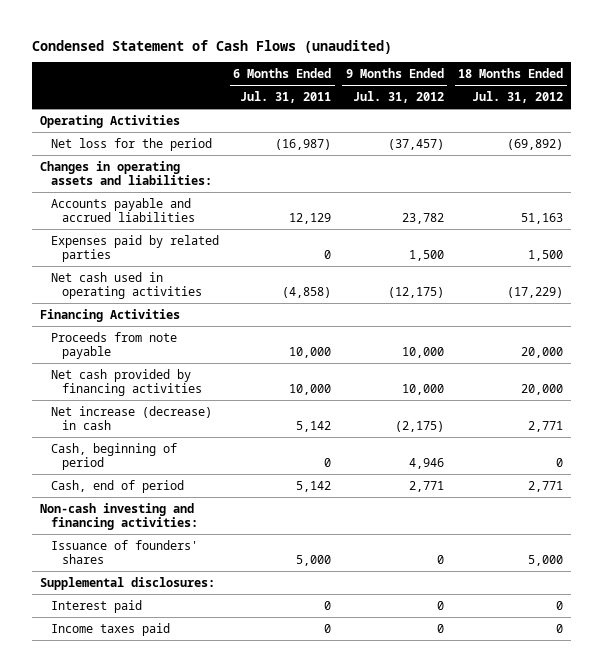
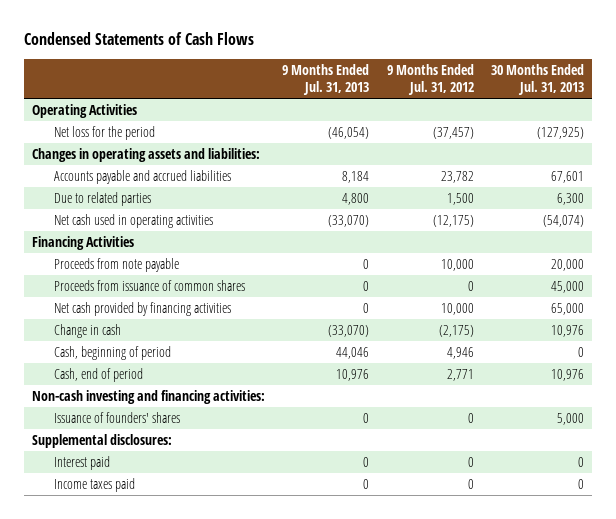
- Condensed Statement of Cash Flows (unaudited)
+ Condensed Statements of Cash Flows
- | 6 Months Ended Jul. 31, 2011 | 9 Months Ended Jul. 31, 2012 | 18 Months Ended Jul. 31, 2012
+ | 9 Months Ended Jul. 31, 2013 | 9 Months Ended Jul. 31, 2012 | 30 Months Ended Jul. 31, 2013
- Expenses paid by related parties | 0 | 1,500 | 1,500
+ Due to related parties | 4,800 | 1,500 | 6,300
+ Proceeds from issuance of common shares | 0 | 0 | 45,000
- Net increase (decrease) in cash | 5,142 | (2,175) | 2,771
+ Change in cash | (33,070) | (2,175) | 10,976

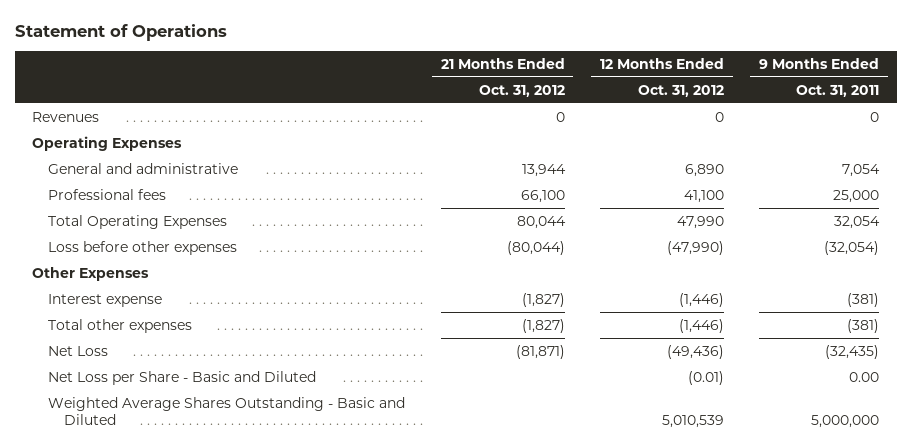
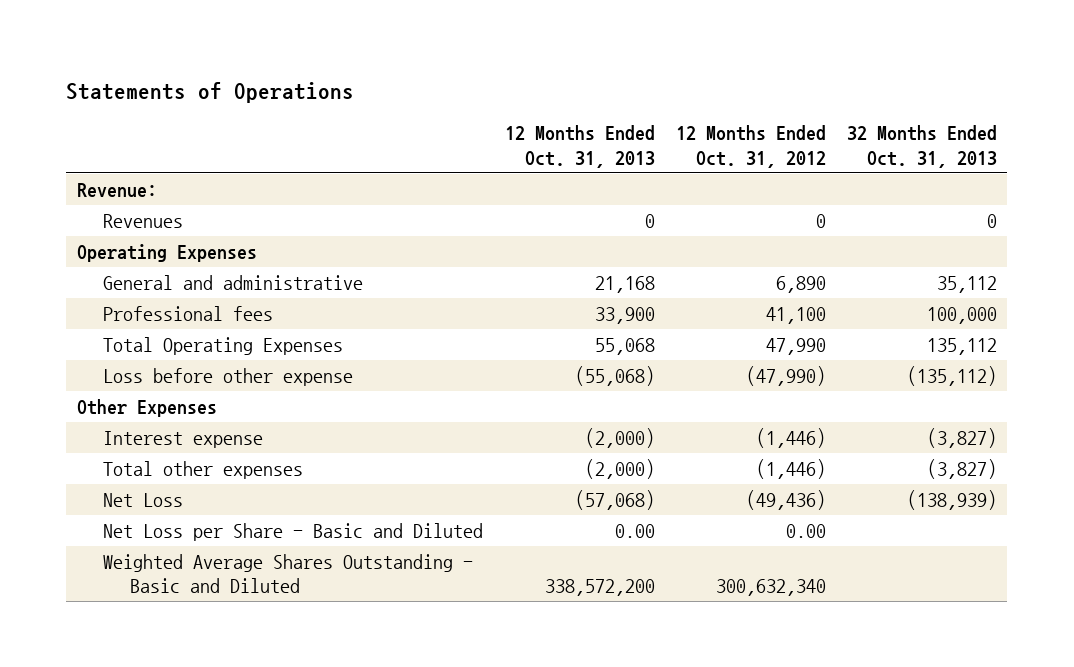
- Statement of Operations
+ Statements of Operations
- | 21 Months Ended Oct. 31, 2012 | 12 Months Ended Oct. 31, 2012 | 9 Months Ended Oct. 31, 2011
+ | 12 Months Ended Oct. 31, 2013 | 12 Months Ended Oct. 31, 2012 | 32 Months Ended Oct. 31, 2013
+ Revenue:
- Loss before other expenses | (80,044) | (47,990) | (32,054)
+ Loss before other expense | (55,068) | (47,990) | (135,112)
- Net Loss per Share - Basic and Diluted | | (0.01) | 0.00
- Weighted Average Shares Outstanding - Basic and Diluted | | 5,010,539 | 5,000,000
+ Net Loss per Share - Basic and Diluted | 0.00 | 0.00 |
+ Weighted Average Shares Outstanding - Basic and Diluted | 338,572,200 | 300,632,340 |

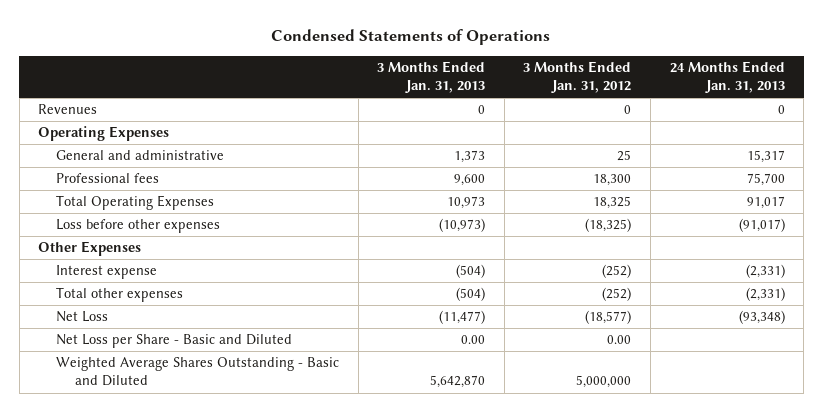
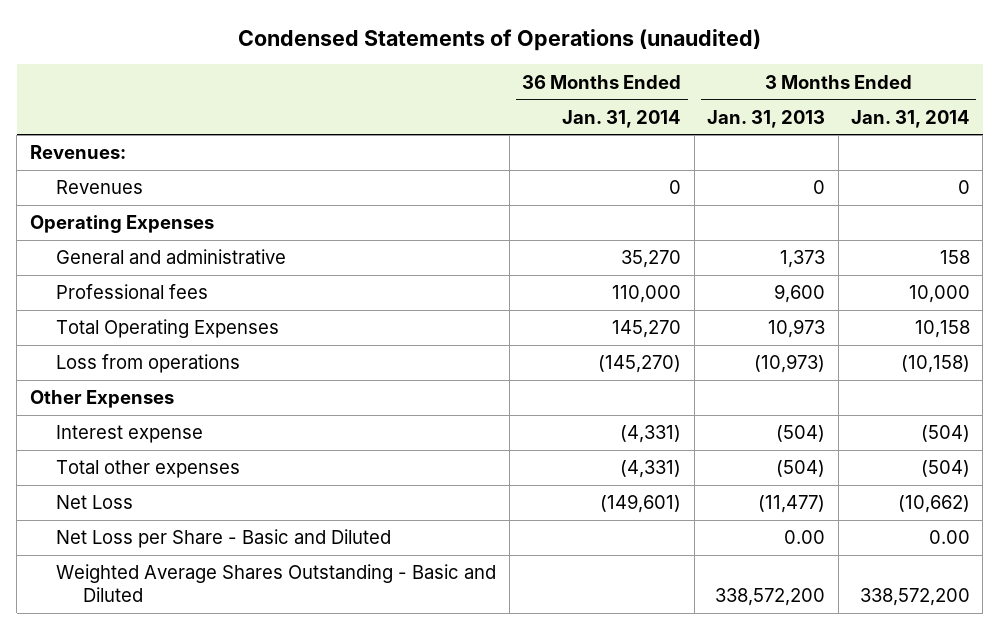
- Condensed Statements of Operations
+ Condensed Statements of Operations (unaudited)
- | 3 Months Ended Jan. 31, 2013 | 3 Months Ended Jan. 31, 2012 | 24 Months Ended Jan. 31, 2013
+ | 36 Months Ended Jan. 31, 2014 | 3 Months Ended Jan. 31, 2013 | 3 Months Ended Jan. 31, 2014
+ Revenues:
- Loss before other expenses | (10,973) | (18,325) | (91,017)
+ Loss from operations | (145,270) | (10,973) | (10,158)
- Weighted Average Shares Outstanding - Basic and Diluted | 5,642,870 | 5,000,000 |
+ Weighted Average Shares Outstanding - Basic and Diluted | | 338,572,200 | 338,572,200

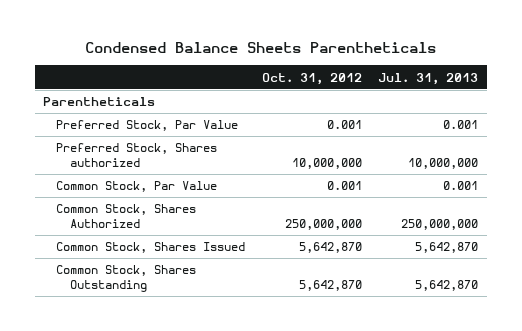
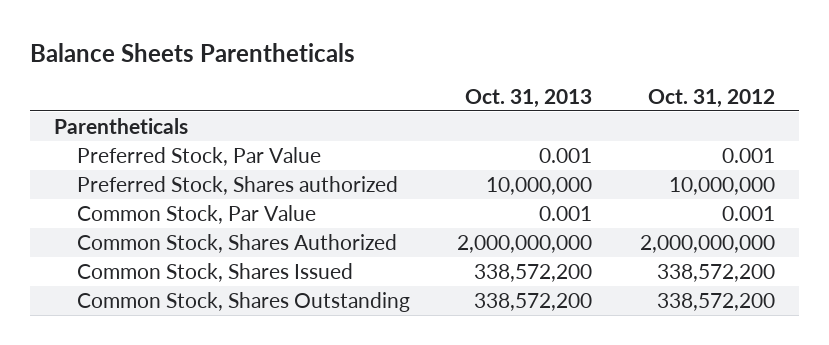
- Condensed Balance Sheets Parentheticals
+ Balance Sheets Parentheticals
- | Oct. 31, 2012 | Jul. 31, 2013
+ | Oct. 31, 2013 | Oct. 31, 2012
- Common Stock, Shares Authorized | 250,000,000 | 250,000,000
- Common Stock, Shares Issued | 5,642,870 | 5,642,870
- Common Stock, Shares Outstanding | 5,642,870 | 5,642,870
+ Common Stock, Shares Authorized | 2,000,000,000 | 2,000,000,000
+ Common Stock, Shares Issued | 338,572,200 | 338,572,200
+ Common Stock, Shares Outstanding | 338,572,200 | 338,572,200

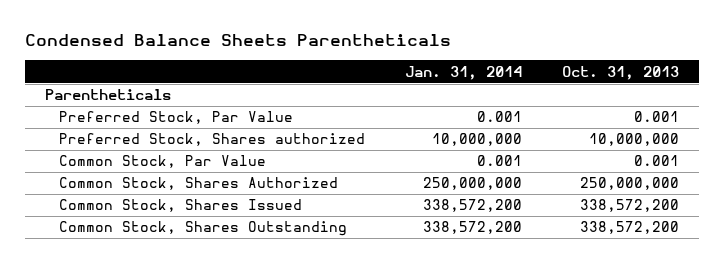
- Balance Sheets Parentheticals
+ Condensed Balance Sheets Parentheticals
- | Oct. 31, 2013 | Oct. 31, 2012
+ | Jan. 31, 2014 | Oct. 31, 2013
- Common Stock, Shares Authorized | 2,000,000,000 | 2,000,000,000
+ Common Stock, Shares Authorized | 250,000,000 | 250,000,000

